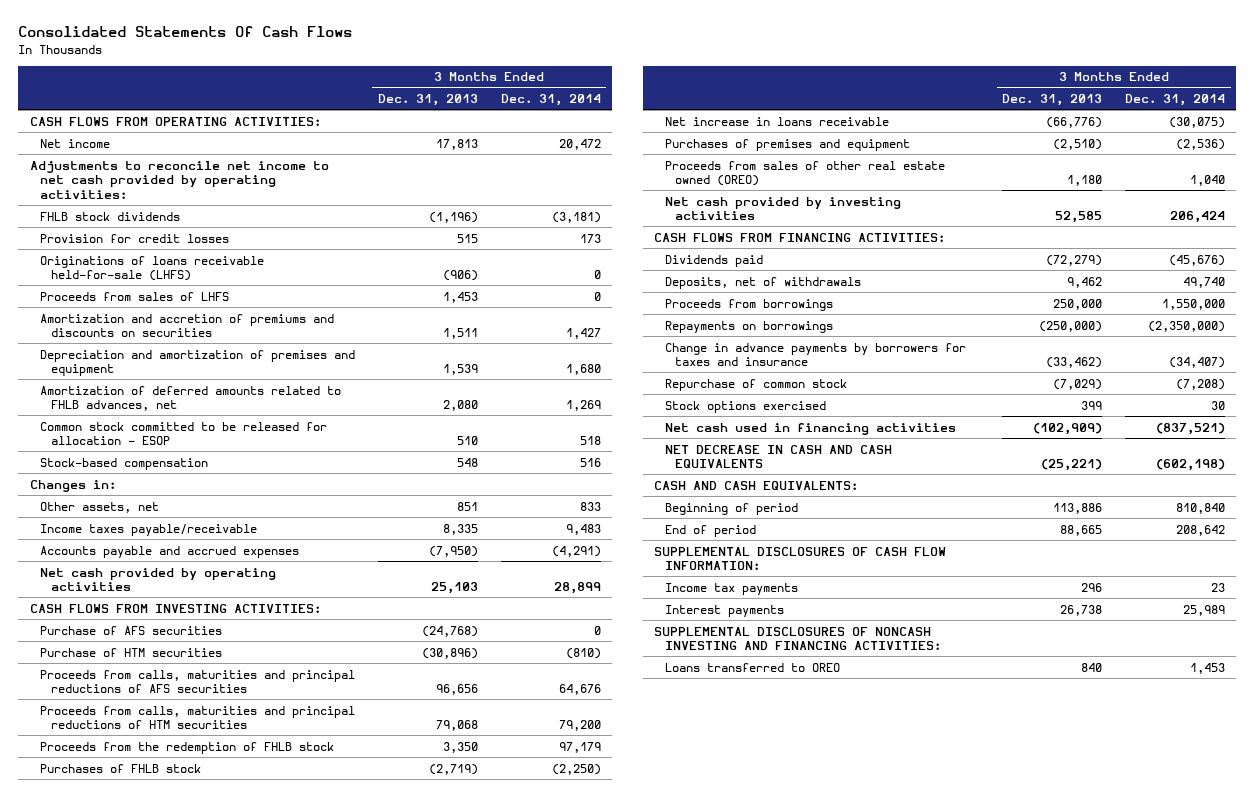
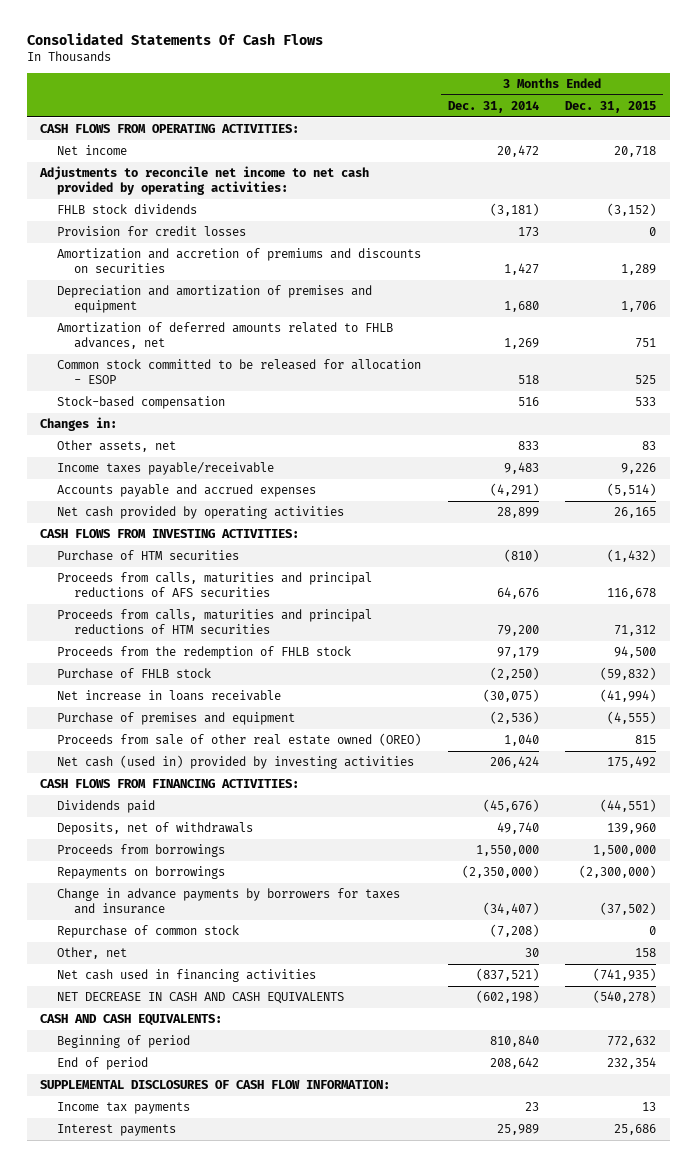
- | 3 Months Ended Dec. 31, 2013 | 3 Months Ended Dec. 31, 2014
+ | 3 Months Ended Dec. 31, 2014 | 3 Months Ended Dec. 31, 2015
- Originations of loans receivable held-for-sale (LHFS) | (906) | 0
- Proceeds from sales of LHFS | 1,453 | 0
- Purchase of AFS securities | (24,768) | 0
- Purchases of FHLB stock | (2,719) | (2,250)
+ Purchase of FHLB stock | (2,250) | (59,832)
- Purchases of premises and equipment | (2,510) | (2,536)
- Proceeds from sales of other real estate owned (OREO) | 1,180 | 1,040
- Net cash provided by investing activities | 52,585 | 206,424
+ Purchase of premises and equipment | (2,536) | (4,555)
+ Proceeds from sale of other real estate owned (OREO) | 1,040 | 815
+ Net cash (used in) provided by investing activities | 206,424 | 175,492
- Stock options exercised | 399 | 30
+ Other, net | 30 | 158
- SUPPLEMENTAL DISCLOSURES OF NONCASH INVESTING AND FINANCING ACTIVITIES:
- Loans transferred to OREO | 840 | 1,453

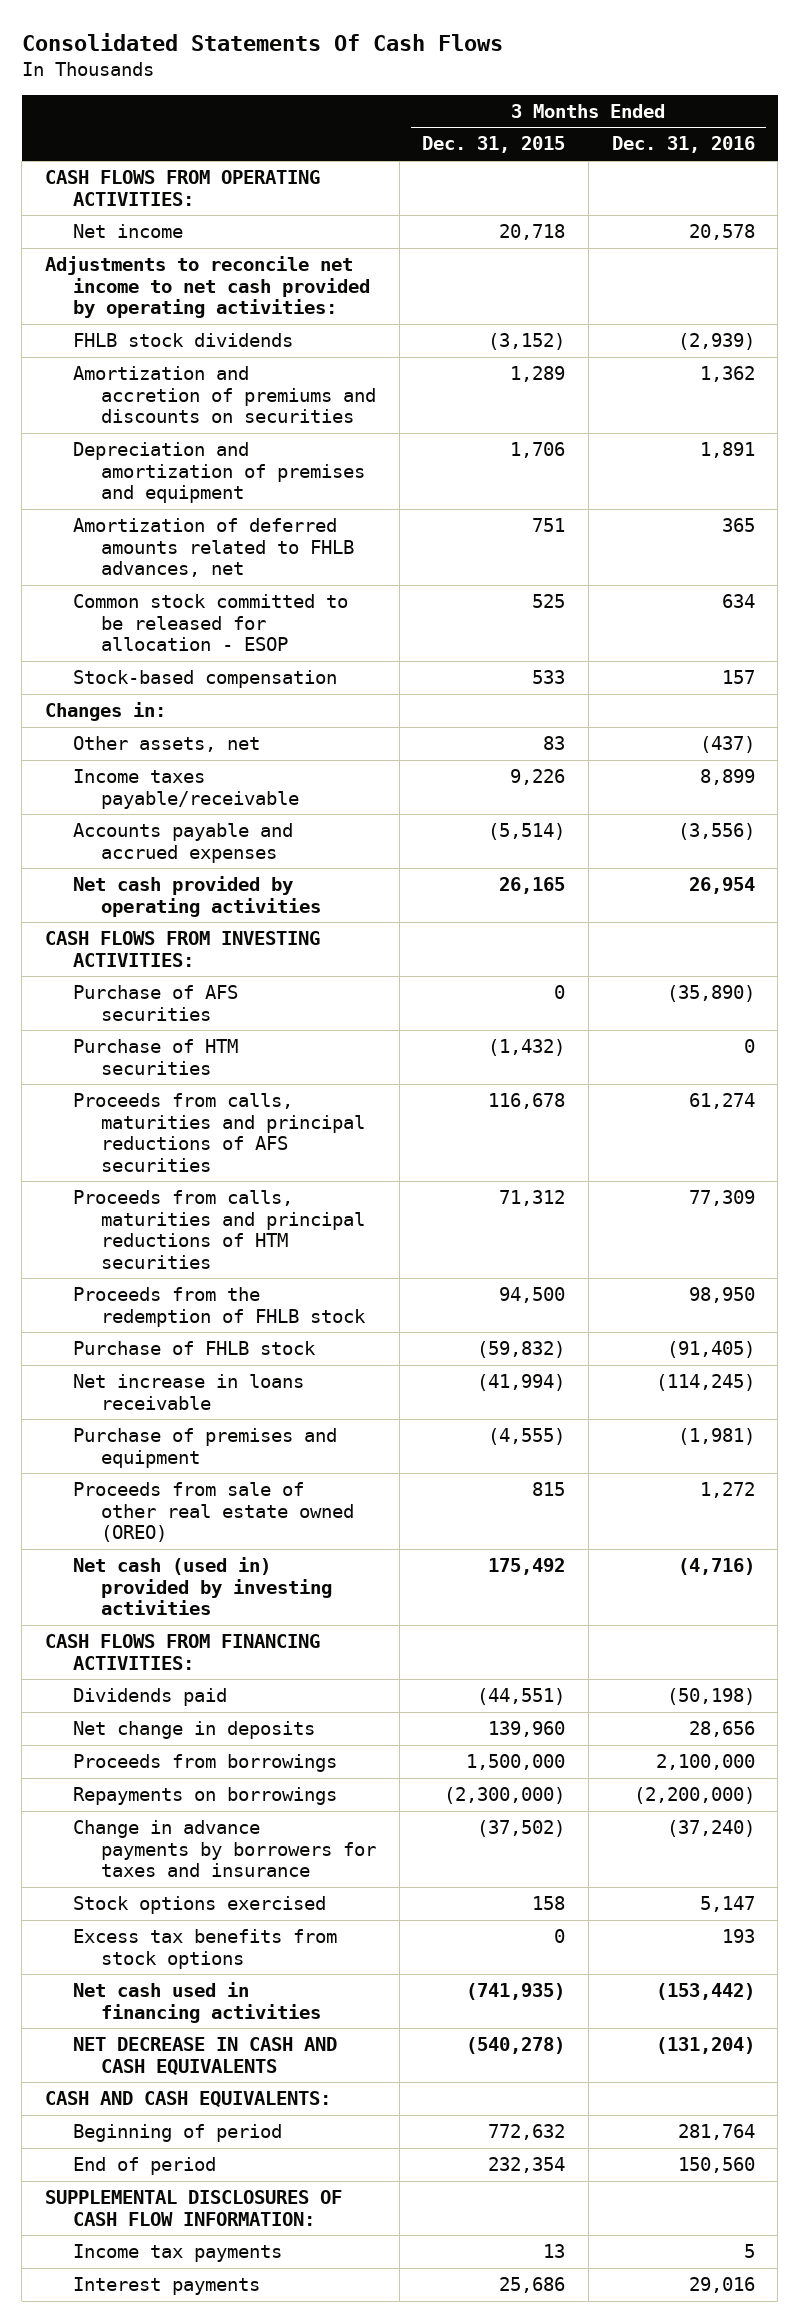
- | 3 Months Ended Dec. 31, 2014 | 3 Months Ended Dec. 31, 2015
+ | 3 Months Ended Dec. 31, 2015 | 3 Months Ended Dec. 31, 2016
- Provision for credit losses | 173 | 0
+ Purchase of AFS securities | 0 | (35,890)
- Deposits, net of withdrawals | 49,740 | 139,960
+ Net change in deposits | 139,960 | 28,656
- Repurchase of common stock | (7,208) | 0
- Other, net | 30 | 158
+ Stock options exercised | 158 | 5,147
+ Excess tax benefits from stock options | 0 | 193

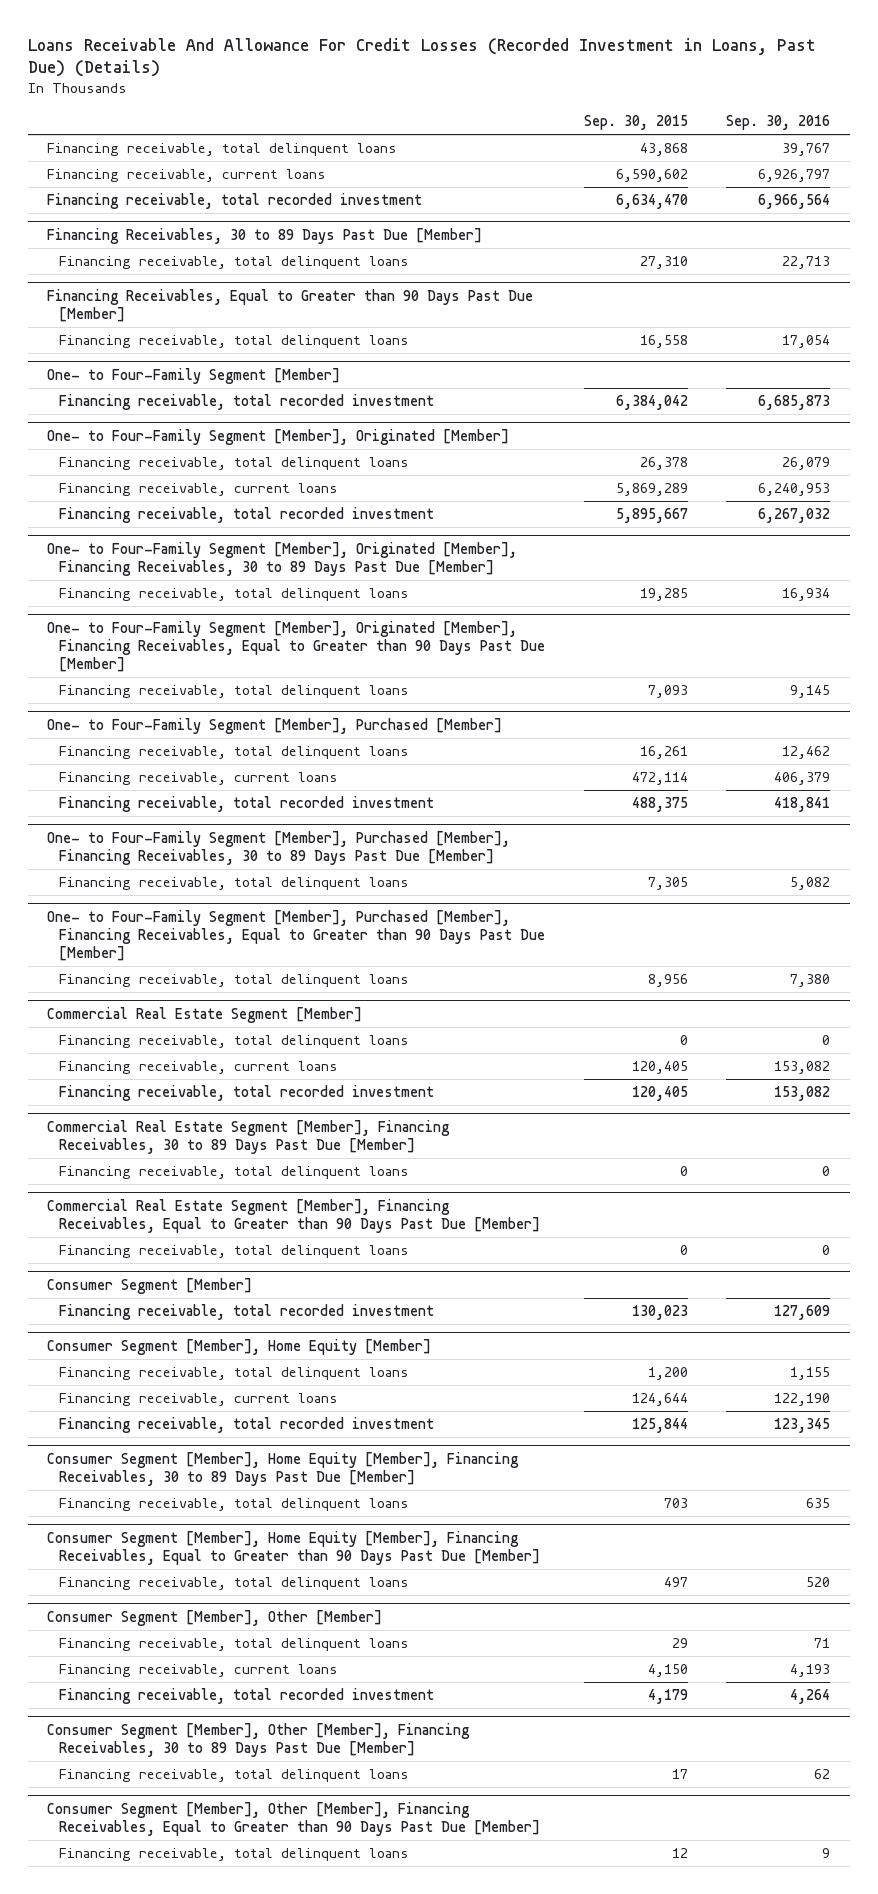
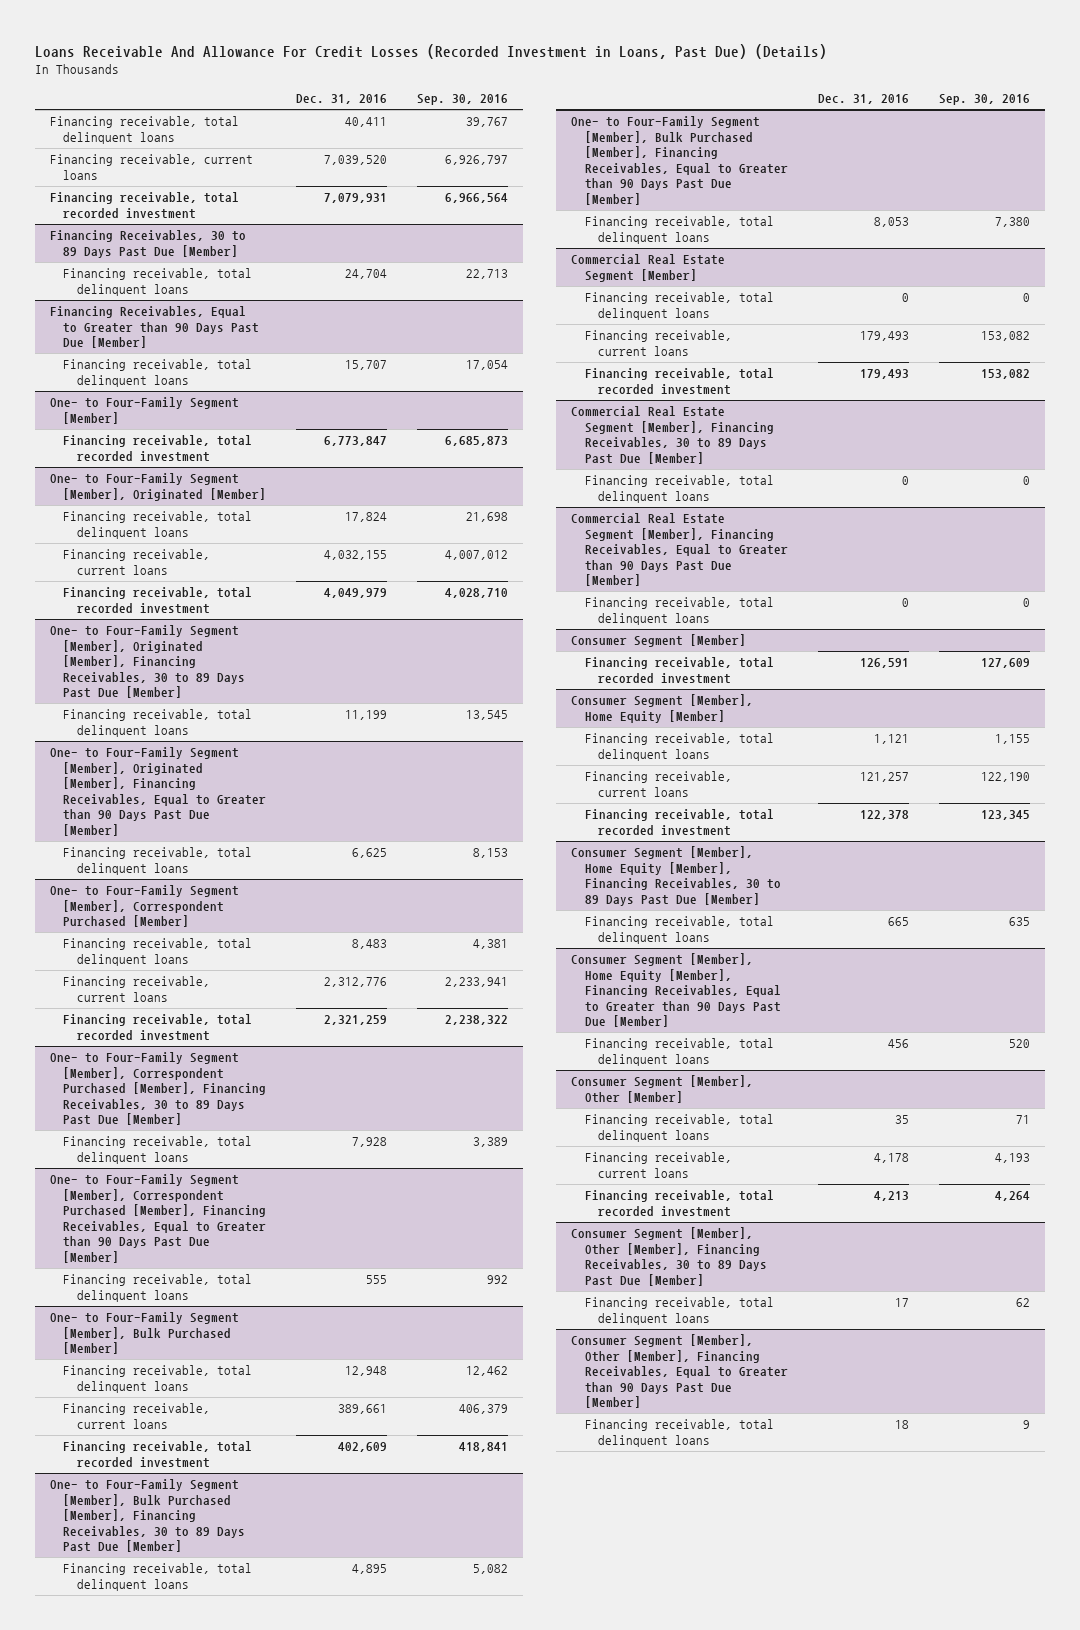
- | Sep. 30, 2015 | Sep. 30, 2016
+ | Dec. 31, 2016 | Sep. 30, 2016
@ One- to Four-Family Segment [Member], Originated [Member]
- Financing receivable, total delinquent loans | 26,378 | 26,079
- Financing receivable, current loans | 5,869,289 | 6,240,953
- Financing receivable, total recorded investment | 5,895,667 | 6,267,032
+ Financing receivable, total delinquent loans | 17,824 | 21,698
+ Financing receivable, current loans | 4,032,155 | 4,007,012
+ Financing receivable, total recorded investment | 4,049,979 | 4,028,710
@ One- to Four-Family Segment [Member], Originated [Member], Financing Receivables, 30 to 89 Days Past Due [Member]
- Financing receivable, total delinquent loans | 19,285 | 16,934
+ Financing receivable, total delinquent loans | 11,199 | 13,545
@ One- to Four-Family Segment [Member], Originated [Member], Financing Receivables, Equal to Greater than 90 Days Past Due [Member]
- Financing receivable, total delinquent loans | 7,093 | 9,145
- One- to Four-Family Segment [Member], Purchased [Member]
@ One- to Four-Family Segment [Member], Originated [Member], Financing Receivables, Equal to Greater than 90 Days Past Due [Member]
+ Financing receivable, total delinquent loans | 6,625 | 8,153
+ One- to Four-Family Segment [Member], Correspondent Purchased [Member]
+ Financing receivable, total delinquent loans | 8,483 | 4,381
+ Financing receivable, current loans | 2,312,776 | 2,233,941
+ Financing receivable, total recorded investment | 2,321,259 | 2,238,322
+ One- to Four-Family Segment [Member], Correspondent Purchased [Member], Financing Receivables, 30 to 89 Days Past Due [Member]
+ Financing receivable, total delinquent loans | 7,928 | 3,389
+ One- to Four-Family Segment [Member], Correspondent Purchased [Member], Financing Receivables, Equal to Greater than 90 Days Past Due [Member]
+ Financing receivable, total delinquent loans | 555 | 992
+ One- to Four-Family Segment [Member], Bulk Purchased [Member]
- One- to Four-Family Segment [Member], Purchased [Member], Financing Receivables, 30 to 89 Days Past Due [Member]
+ One- to Four-Family Segment [Member], Bulk Purchased [Member], Financing Receivables, 30 to 89 Days Past Due [Member]
- One- to Four-Family Segment [Member], Purchased [Member], Financing Receivables, Equal to Greater than 90 Days Past Due [Member]
+ One- to Four-Family Segment [Member], Bulk Purchased [Member], Financing Receivables, Equal to Greater than 90 Days Past Due [Member]

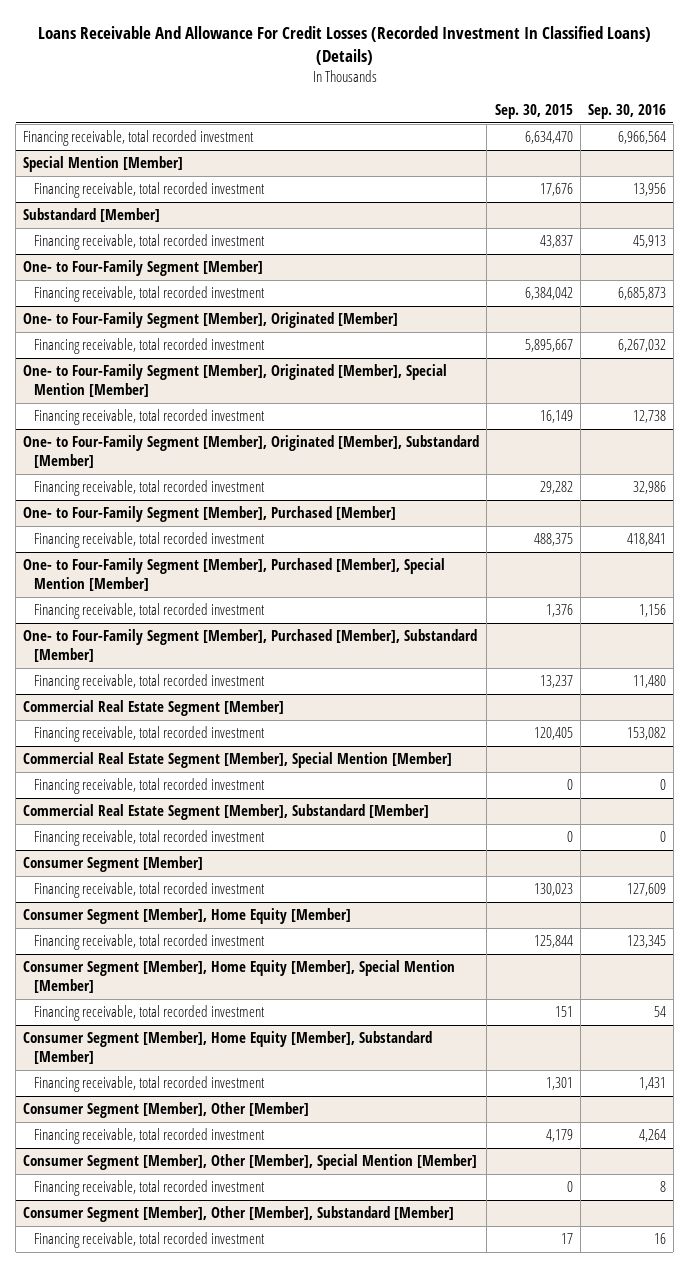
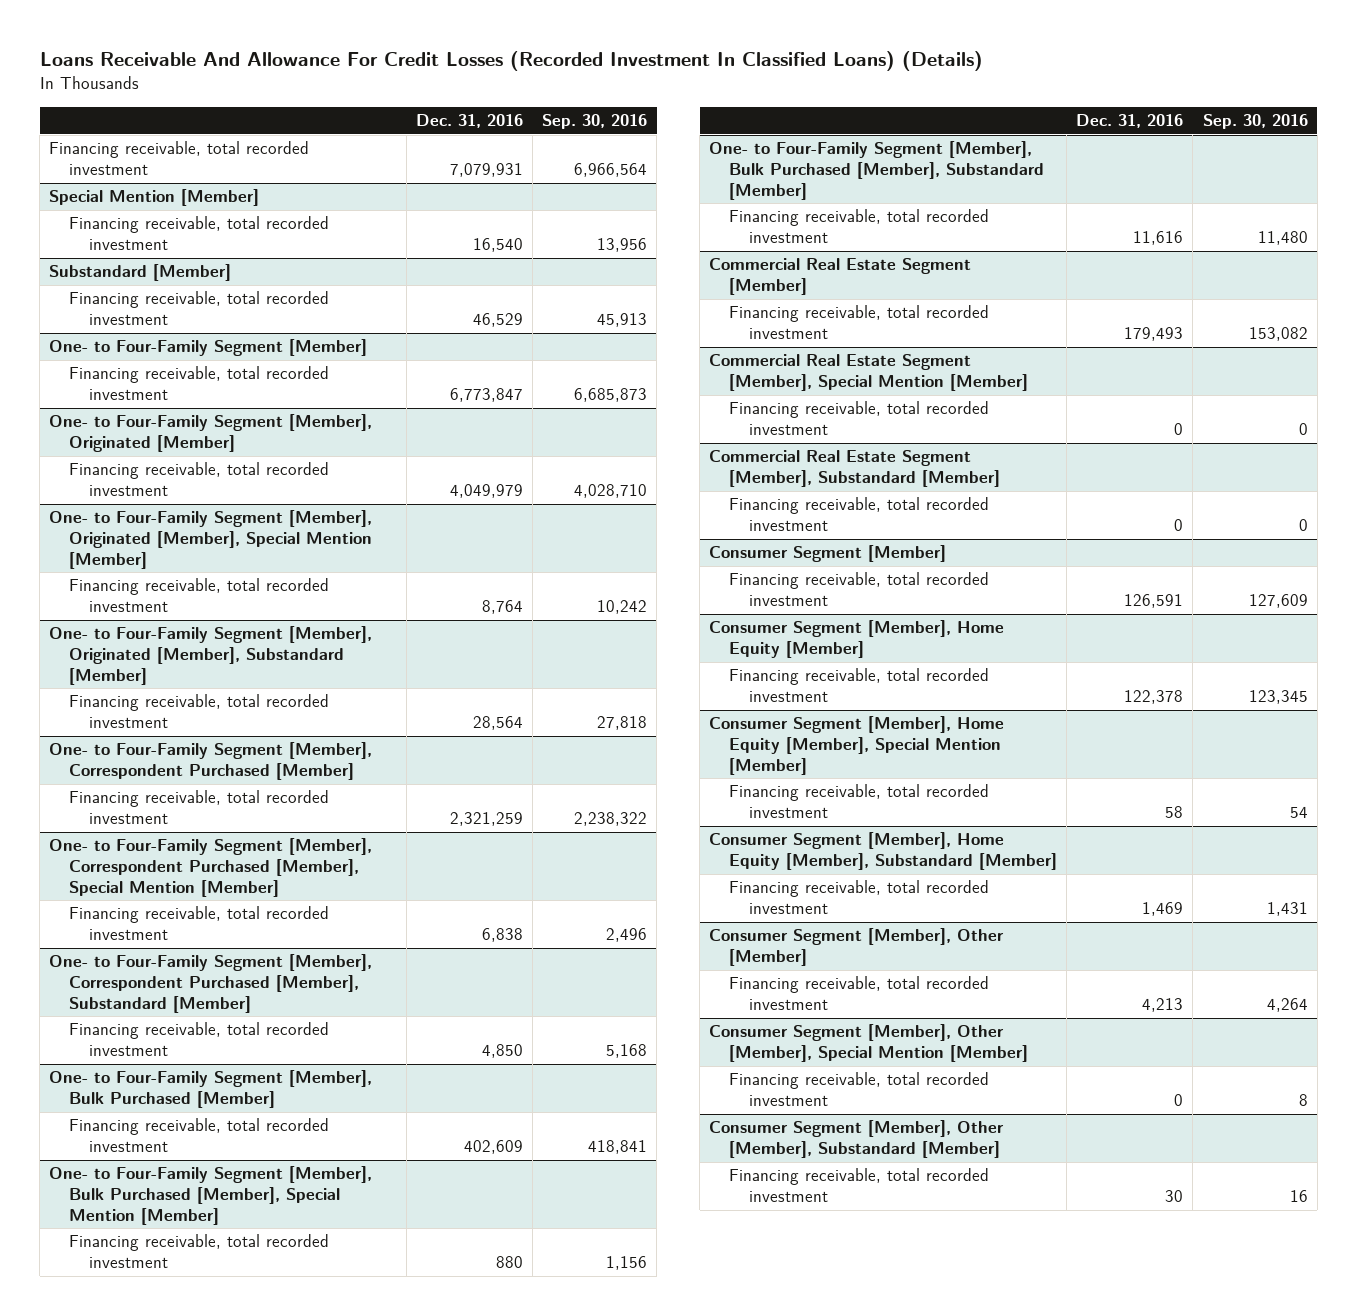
- | Sep. 30, 2015 | Sep. 30, 2016
+ | Dec. 31, 2016 | Sep. 30, 2016
@ One- to Four-Family Segment [Member], Originated [Member]
- Financing receivable, total recorded investment | 5,895,667 | 6,267,032
+ Financing receivable, total recorded investment | 4,049,979 | 4,028,710
@ One- to Four-Family Segment [Member], Originated [Member], Special Mention [Member]
- Financing receivable, total recorded investment | 16,149 | 12,738
+ Financing receivable, total recorded investment | 8,764 | 10,242
@ One- to Four-Family Segment [Member], Originated [Member], Substandard [Member]
- Financing receivable, total recorded investment | 29,282 | 32,986
- One- to Four-Family Segment [Member], Purchased [Member]
@ One- to Four-Family Segment [Member], Originated [Member], Substandard [Member]
+ Financing receivable, total recorded investment | 28,564 | 27,818
+ One- to Four-Family Segment [Member], Correspondent Purchased [Member]
+ Financing receivable, total recorded investment | 2,321,259 | 2,238,322
+ One- to Four-Family Segment [Member], Correspondent Purchased [Member], Special Mention [Member]
+ Financing receivable, total recorded investment | 6,838 | 2,496
+ One- to Four-Family Segment [Member], Correspondent Purchased [Member], Substandard [Member]
+ Financing receivable, total recorded investment | 4,850 | 5,168
+ One- to Four-Family Segment [Member], Bulk Purchased [Member]
- One- to Four-Family Segment [Member], Purchased [Member], Special Mention [Member]
+ One- to Four-Family Segment [Member], Bulk Purchased [Member], Special Mention [Member]
- One- to Four-Family Segment [Member], Purchased [Member], Substandard [Member]
+ One- to Four-Family Segment [Member], Bulk Purchased [Member], Substandard [Member]

